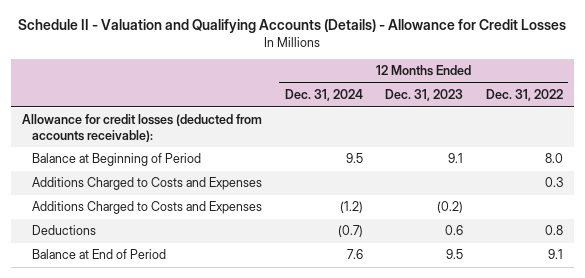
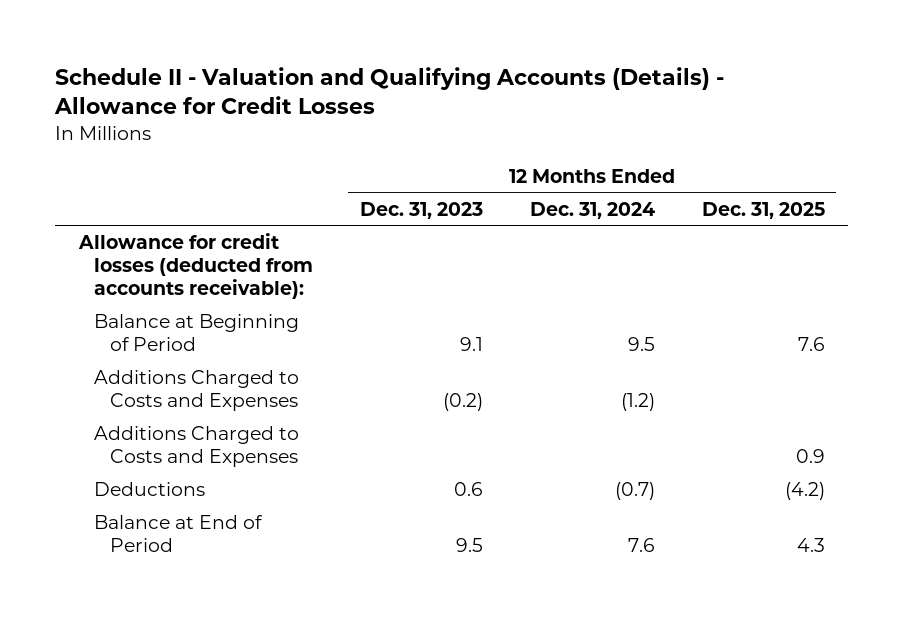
- | 12 Months Ended Dec. 31, 2024 | 12 Months Ended Dec. 31, 2023 | 12 Months Ended Dec. 31, 2022
+ | 12 Months Ended Dec. 31, 2023 | 12 Months Ended Dec. 31, 2024 | 12 Months Ended Dec. 31, 2025
moved down: Additions Charged to Costs and Expenses | | | 0.9

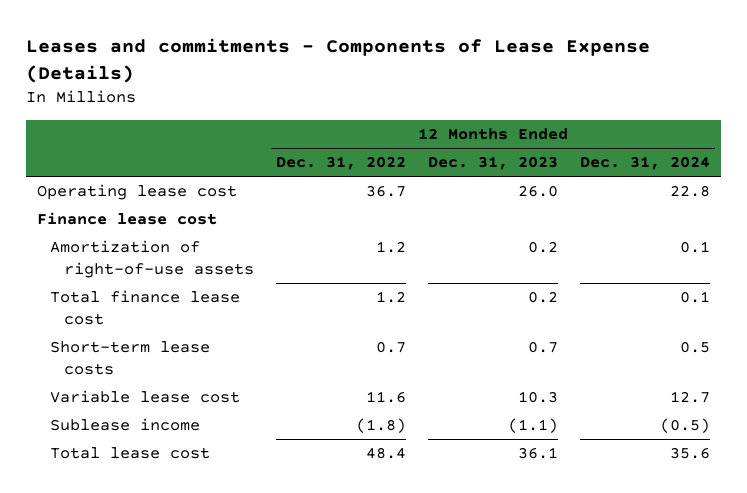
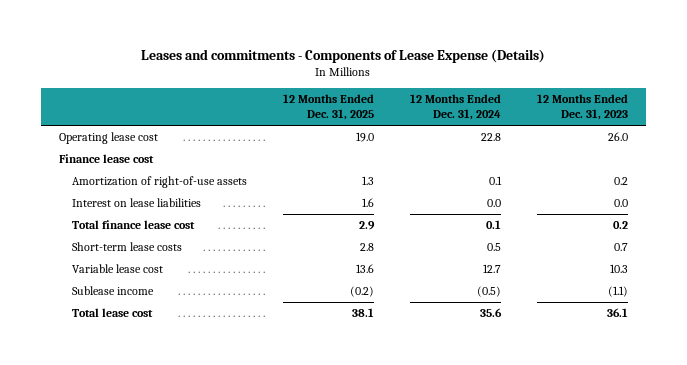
- | 12 Months Ended Dec. 31, 2022 | 12 Months Ended Dec. 31, 2023 | 12 Months Ended Dec. 31, 2024
+ | 12 Months Ended Dec. 31, 2025 | 12 Months Ended Dec. 31, 2024 | 12 Months Ended Dec. 31, 2023
+ Interest on lease liabilities | 1.6 | 0.0 | 0.0

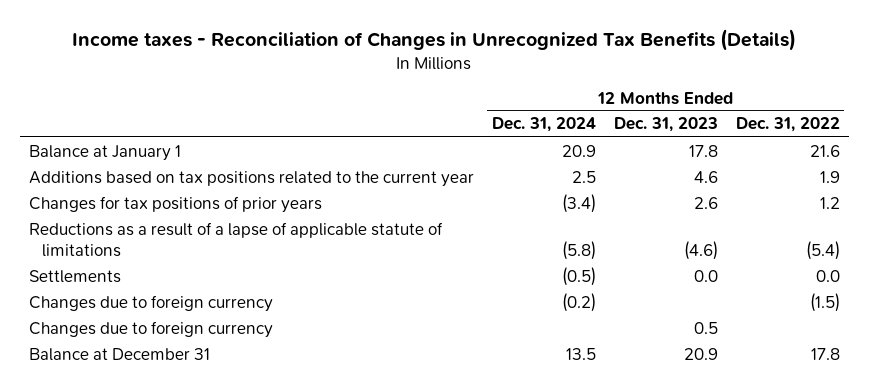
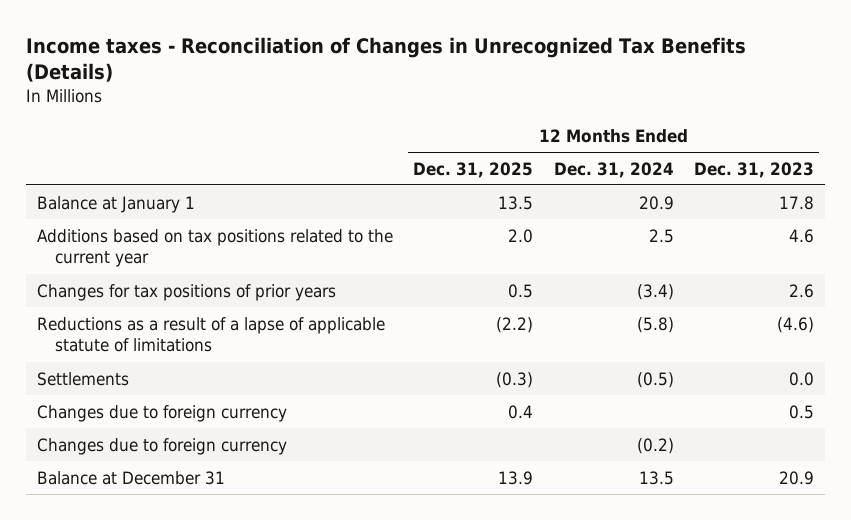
- | 12 Months Ended Dec. 31, 2024 | 12 Months Ended Dec. 31, 2023 | 12 Months Ended Dec. 31, 2022
+ | 12 Months Ended Dec. 31, 2025 | 12 Months Ended Dec. 31, 2024 | 12 Months Ended Dec. 31, 2023
moved down: Changes due to foreign currency | | (0.2) |

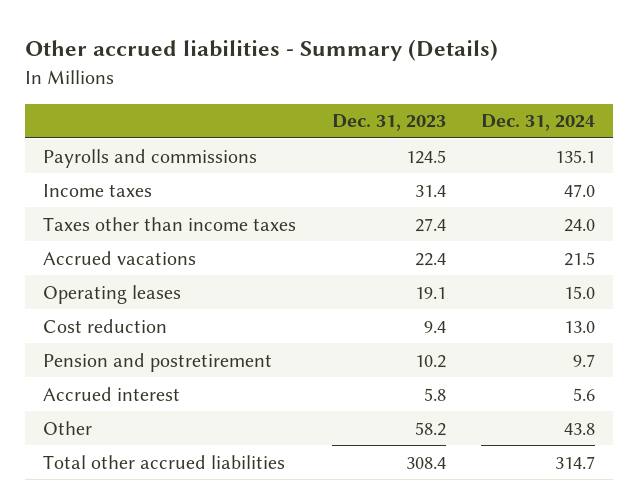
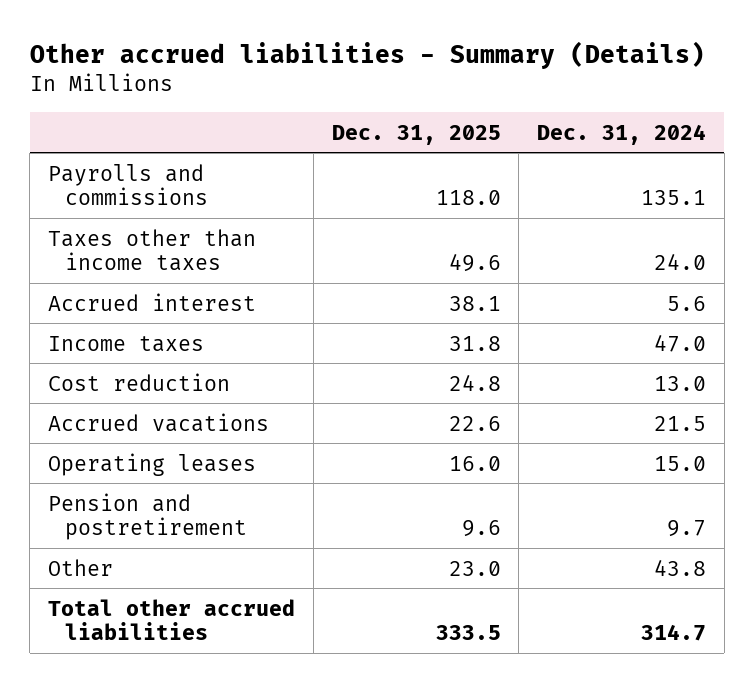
- | Dec. 31, 2023 | Dec. 31, 2024
+ | Dec. 31, 2025 | Dec. 31, 2024
moved up: Accrued interest | 38.1 | 5.6
moved down: Income taxes | 31.8 | 47.0
moved up: Cost reduction | 24.8 | 13.0

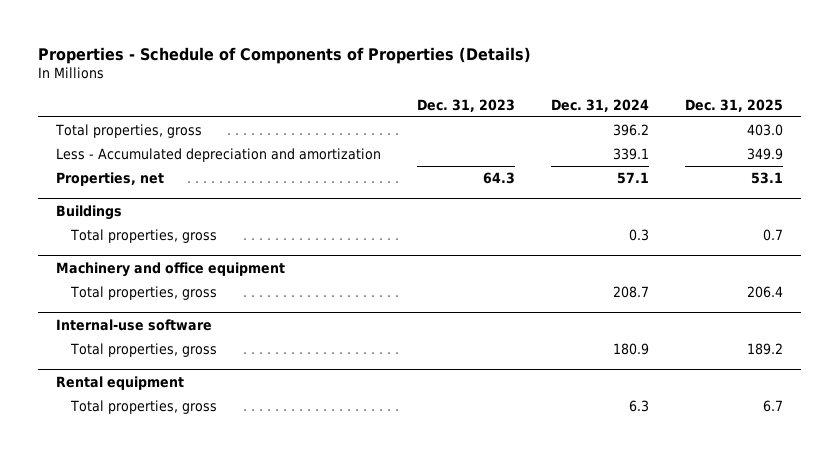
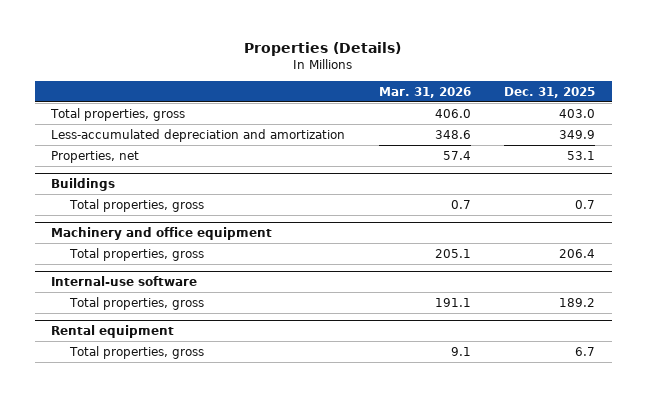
- Properties - Schedule of Components of Properties (Details)
+ Properties (Details)
- | Dec. 31, 2023 | Dec. 31, 2024 | Dec. 31, 2025
+ | Mar. 31, 2026 | Dec. 31, 2025
- Less - Accumulated depreciation and amortization | | 339.1 | 349.9
+ Less-accumulated depreciation and amortization | 348.6 | 349.9

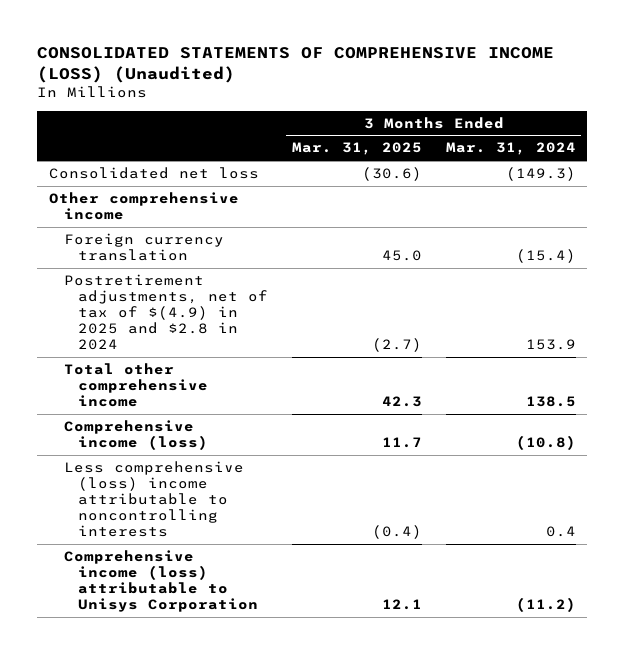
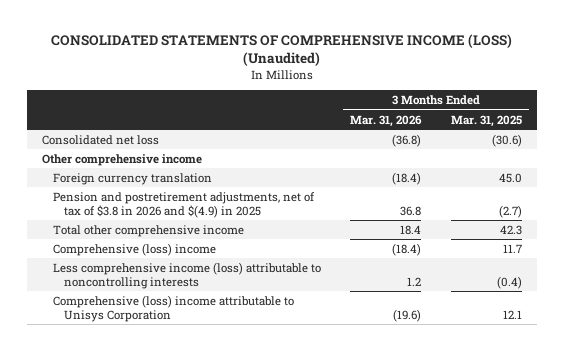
- | 3 Months Ended Mar. 31, 2025 | 3 Months Ended Mar. 31, 2024
+ | 3 Months Ended Mar. 31, 2026 | 3 Months Ended Mar. 31, 2025
- Postretirement adjustments, net of tax of $(4.9) in 2025 and $2.8 in 2024 | (2.7) | 153.9
+ Pension and postretirement adjustments, net of tax of $3.8 in 2026 and $(4.9) in 2025 | 36.8 | (2.7)
- Comprehensive income (loss) | 11.7 | (10.8)
- Less comprehensive (loss) income attributable to noncontrolling interests | (0.4) | 0.4
- Comprehensive income (loss) attributable to Unisys Corporation | 12.1 | (11.2)
+ Comprehensive (loss) income | (18.4) | 11.7
+ Less comprehensive income (loss) attributable to noncontrolling interests | 1.2 | (0.4)
+ Comprehensive (loss) income attributable to Unisys Corporation | (19.6) | 12.1

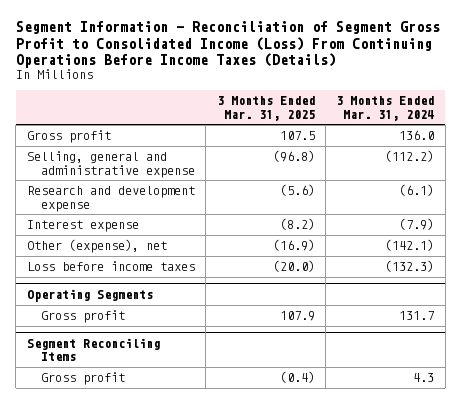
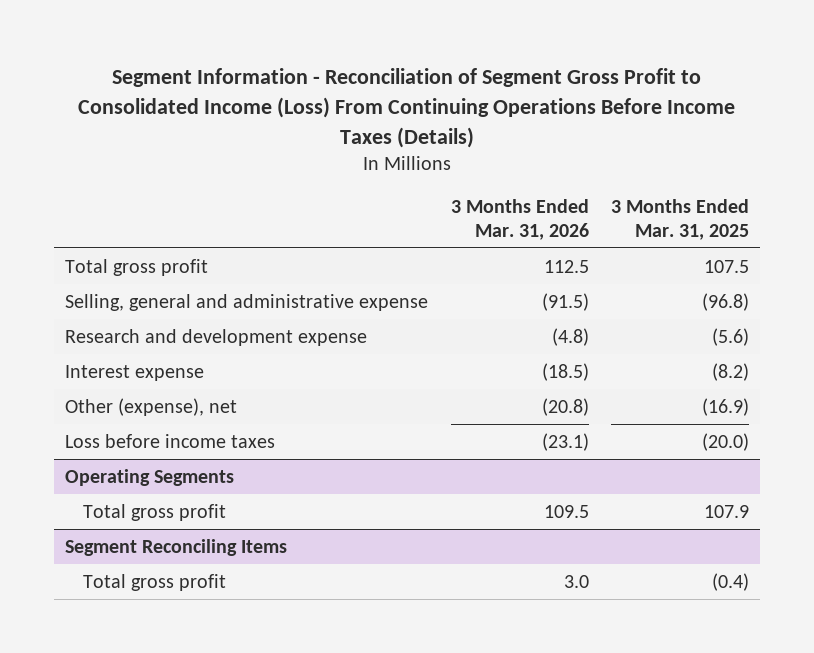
- | 3 Months Ended Mar. 31, 2025 | 3 Months Ended Mar. 31, 2024
+ | 3 Months Ended Mar. 31, 2026 | 3 Months Ended Mar. 31, 2025
- Gross profit | 107.5 | 136.0
+ Total gross profit | 112.5 | 107.5
@ Operating Segments
- Gross profit | 107.9 | 131.7
+ Total gross profit | 109.5 | 107.9
@ Segment Reconciling Items
- Gross profit | (0.4) | 4.3
+ Total gross profit | 3.0 | (0.4)

